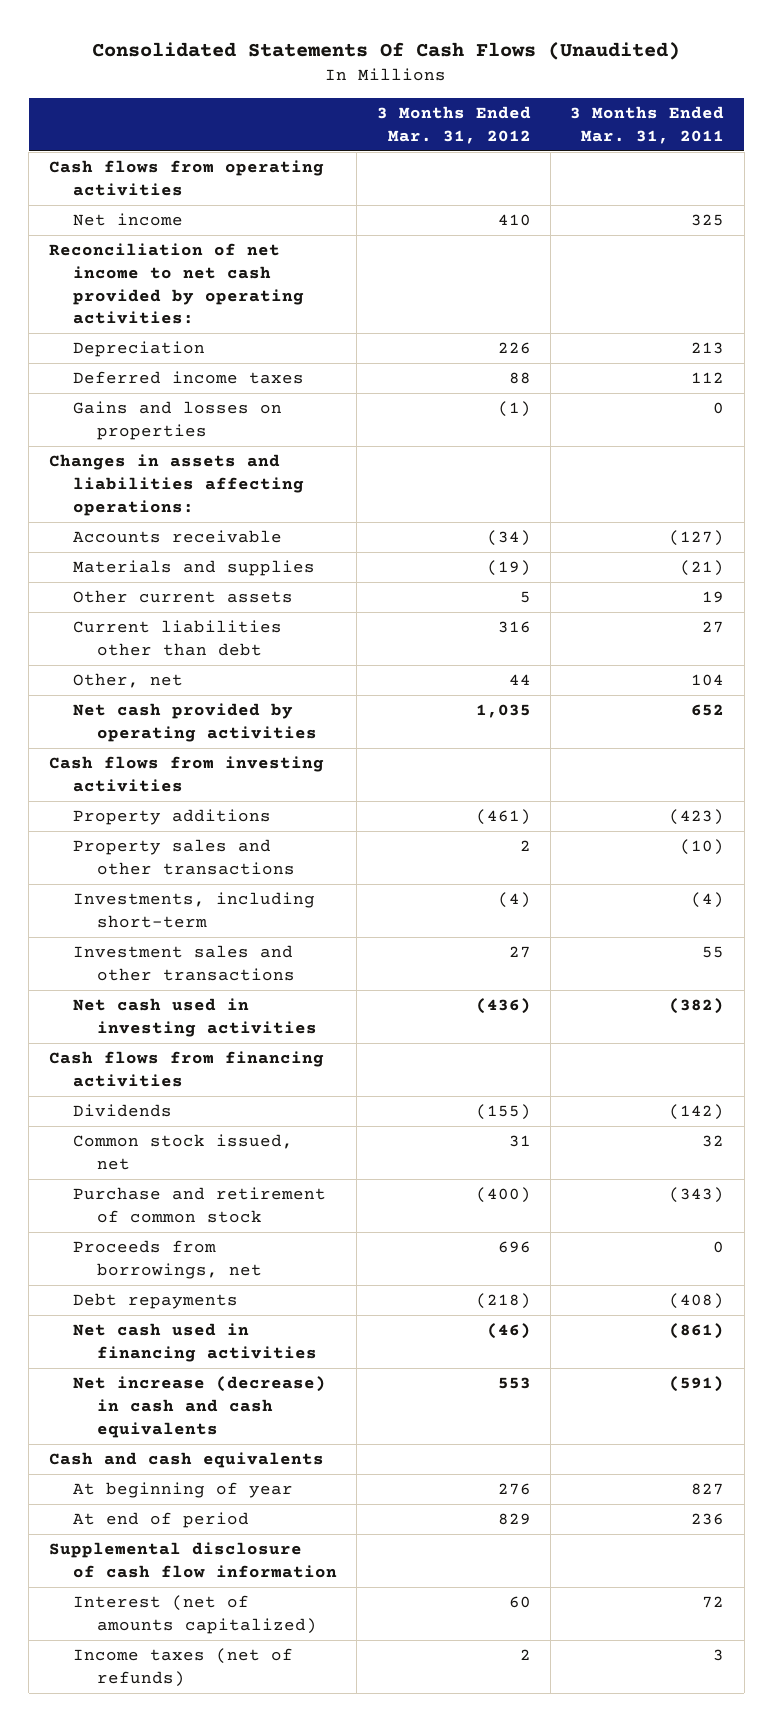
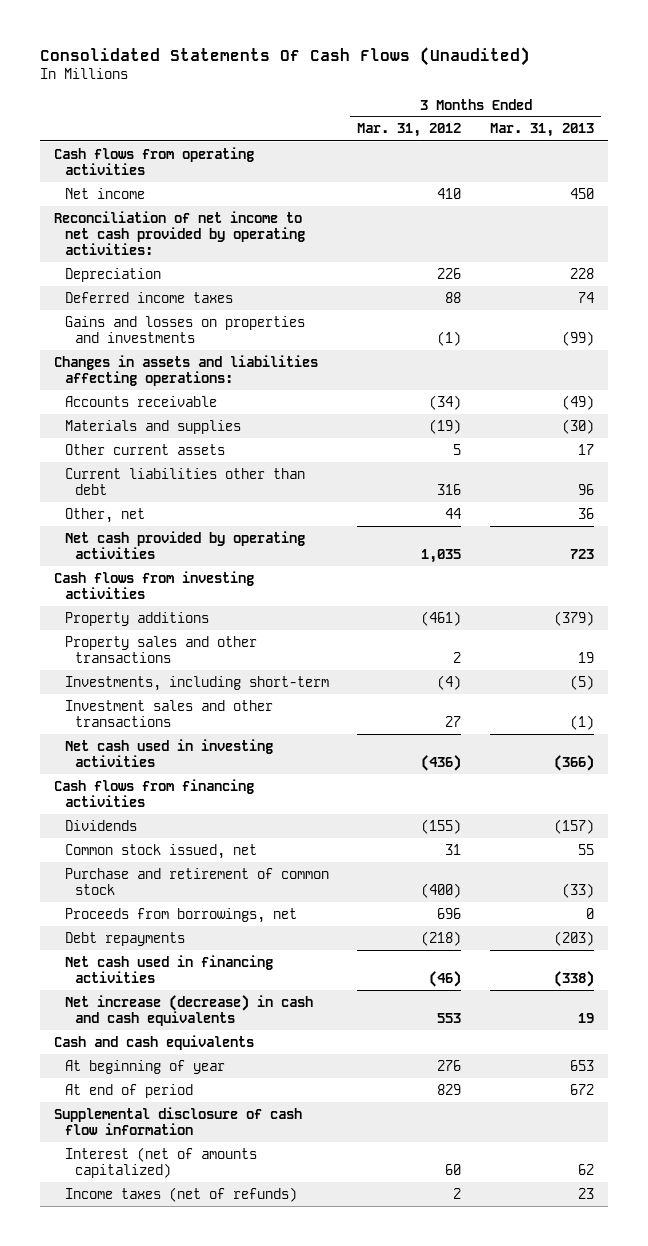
- | 3 Months Ended Mar. 31, 2012 | 3 Months Ended Mar. 31, 2011
+ | 3 Months Ended Mar. 31, 2012 | 3 Months Ended Mar. 31, 2013
- Gains and losses on properties | (1) | 0
+ Gains and losses on properties and investments | (1) | (99)

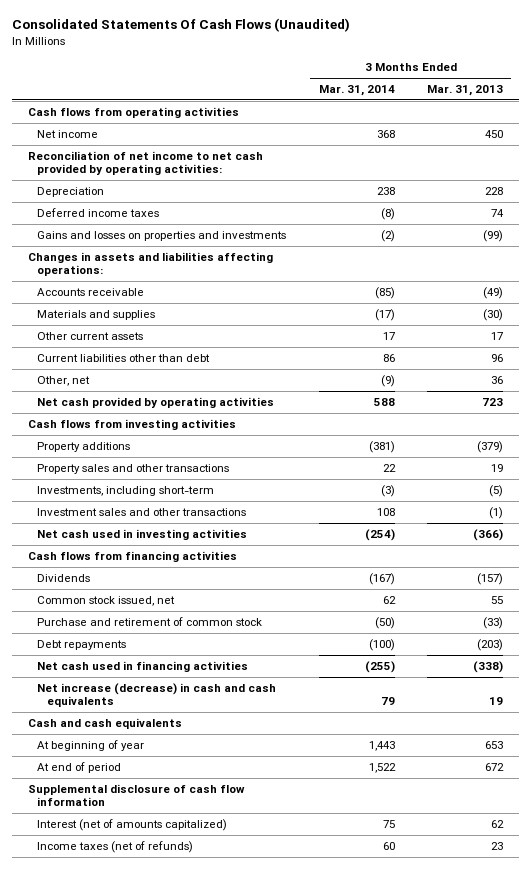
- | 3 Months Ended Mar. 31, 2012 | 3 Months Ended Mar. 31, 2013
+ | 3 Months Ended Mar. 31, 2014 | 3 Months Ended Mar. 31, 2013
- Proceeds from borrowings, net | 696 | 0

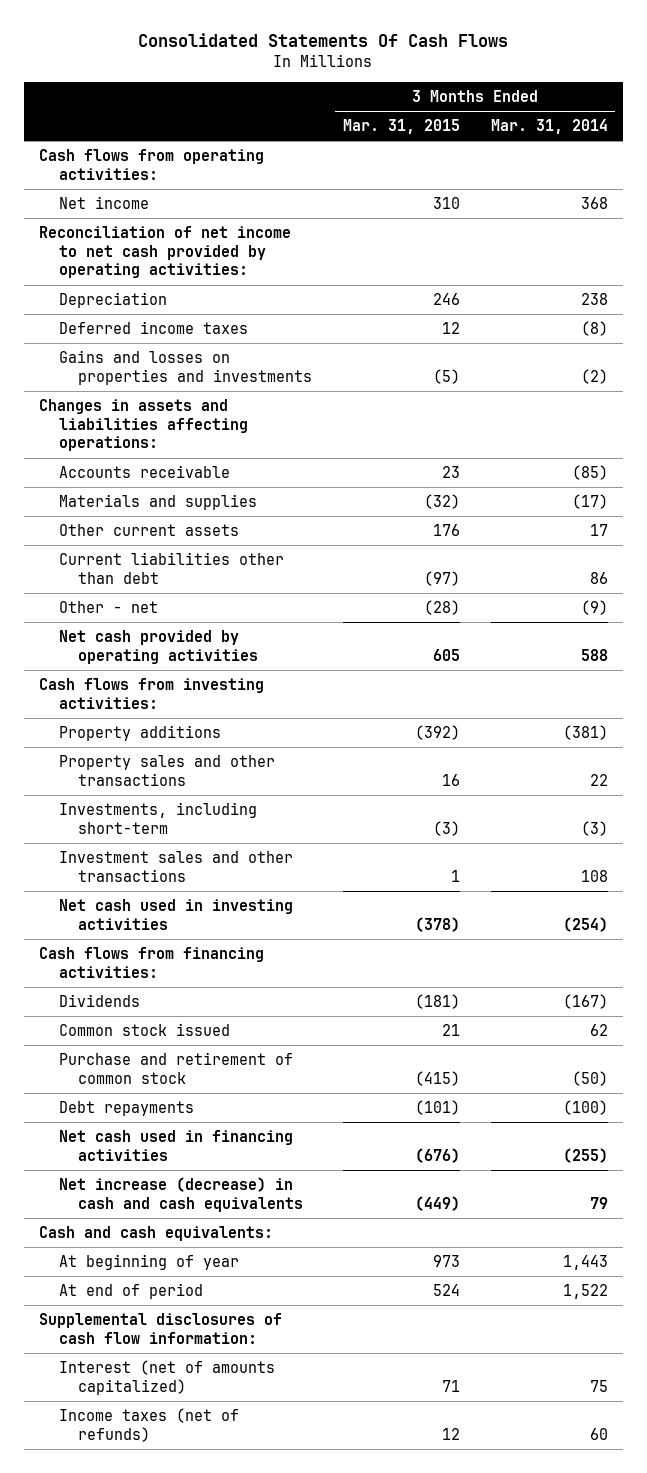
- Consolidated Statements Of Cash Flows (Unaudited)
+ Consolidated Statements Of Cash Flows
- | 3 Months Ended Mar. 31, 2014 | 3 Months Ended Mar. 31, 2013
+ | 3 Months Ended Mar. 31, 2015 | 3 Months Ended Mar. 31, 2014
- Cash flows from operating activities
+ Cash flows from operating activities:
- Other, net | (9) | 36
+ Other - net | (28) | (9)
- Cash flows from investing activities
+ Cash flows from investing activities:
- Cash flows from financing activities
+ Cash flows from financing activities:
- Common stock issued, net | 62 | 55
+ Common stock issued | 21 | 62
- Cash and cash equivalents
+ Cash and cash equivalents:
- Supplemental disclosure of cash flow information
+ Supplemental disclosures of cash flow information:

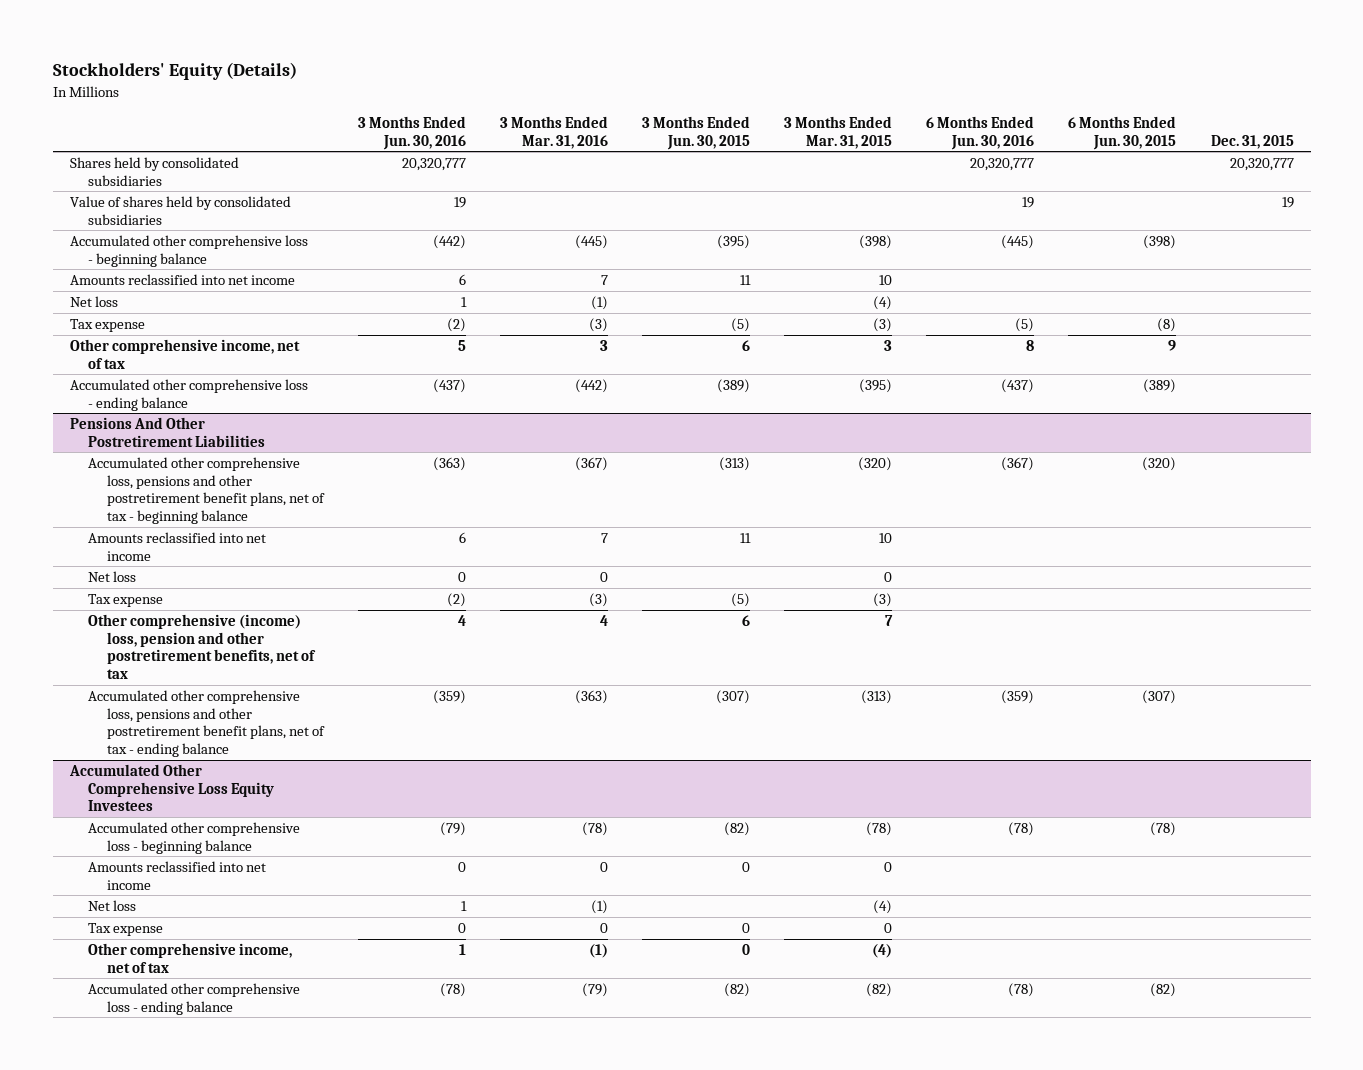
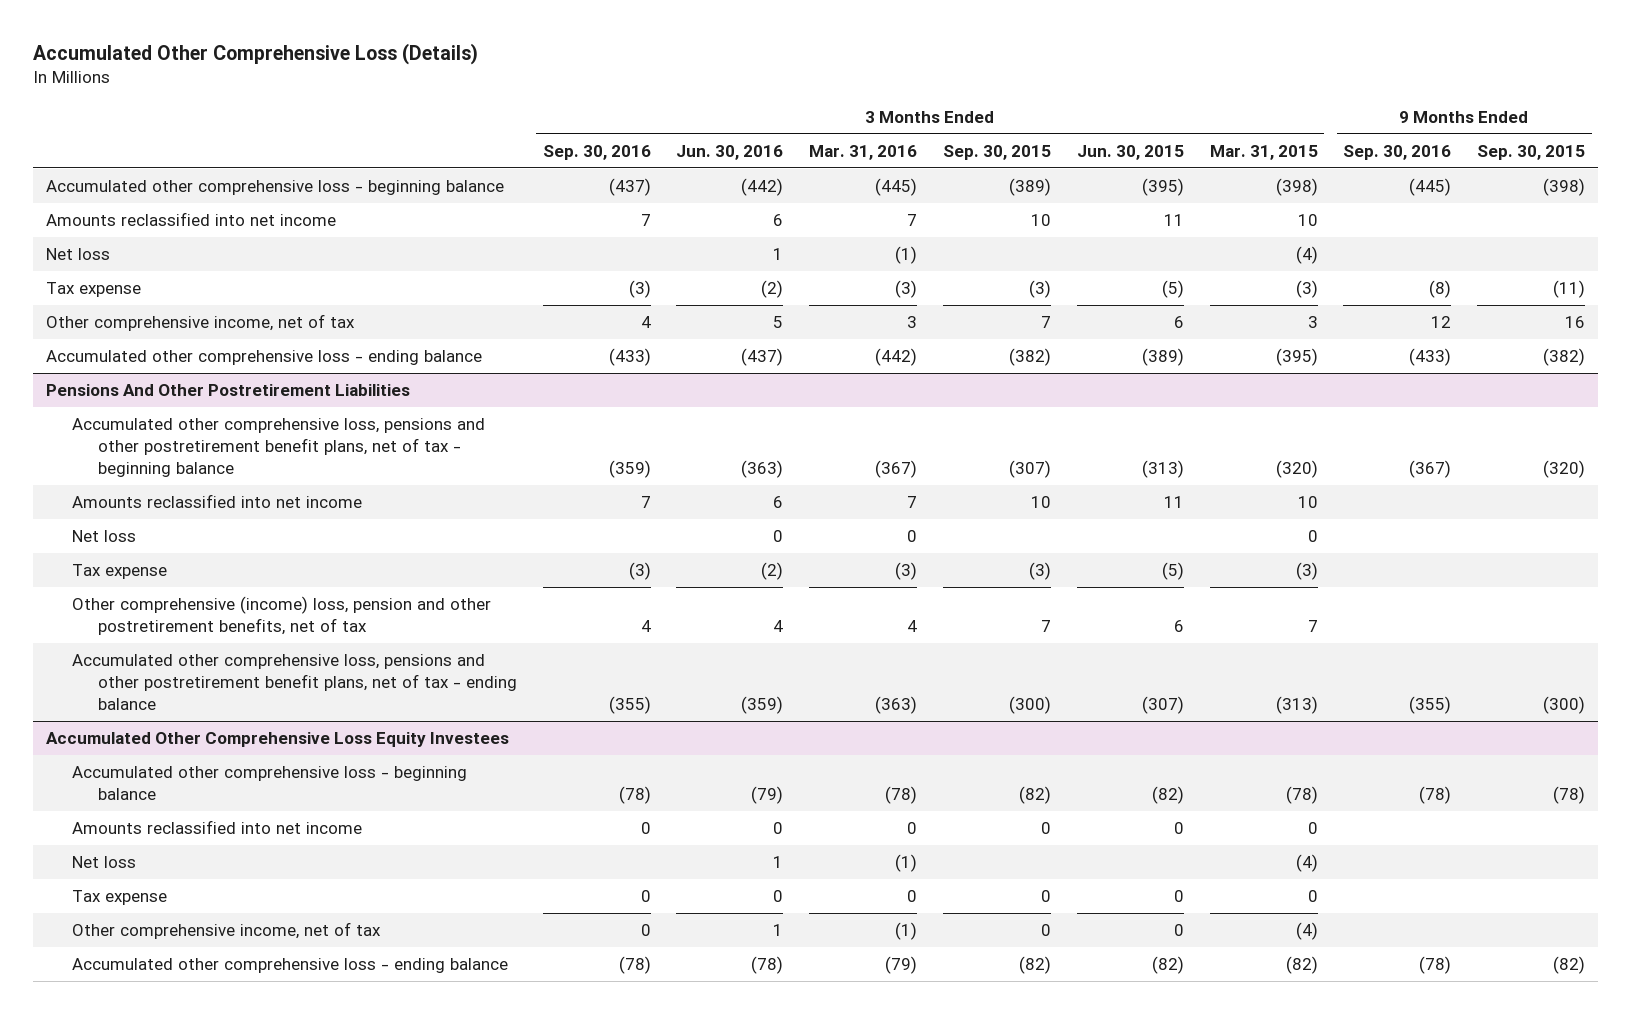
- Stockholders' Equity (Details)
+ Accumulated Other Comprehensive Loss (Details)
- | 3 Months Ended Jun. 30, 2016 | 3 Months Ended Mar. 31, 2016 | 3 Months Ended Jun. 30, 2015 | 3 Months Ended Mar. 31, 2015 | 6 Months Ended Jun. 30, 2016 | 6 Months Ended Jun. 30, 2015 | Dec. 31, 2015
+ | 3 Months Ended Sep. 30, 2016 | 3 Months Ended Jun. 30, 2016 | 3 Months Ended Mar. 31, 2016 | 3 Months Ended Sep. 30, 2015 | 3 Months Ended Jun. 30, 2015 | 3 Months Ended Mar. 31, 2015 | 9 Months Ended Sep. 30, 2016 | 9 Months Ended Sep. 30, 2015
- Shares held by consolidated subsidiaries | 20,320,777 | | | | 20,320,777 | | 20,320,777
- Value of shares held by consolidated subsidiaries | 19 | | | | 19 | | 19

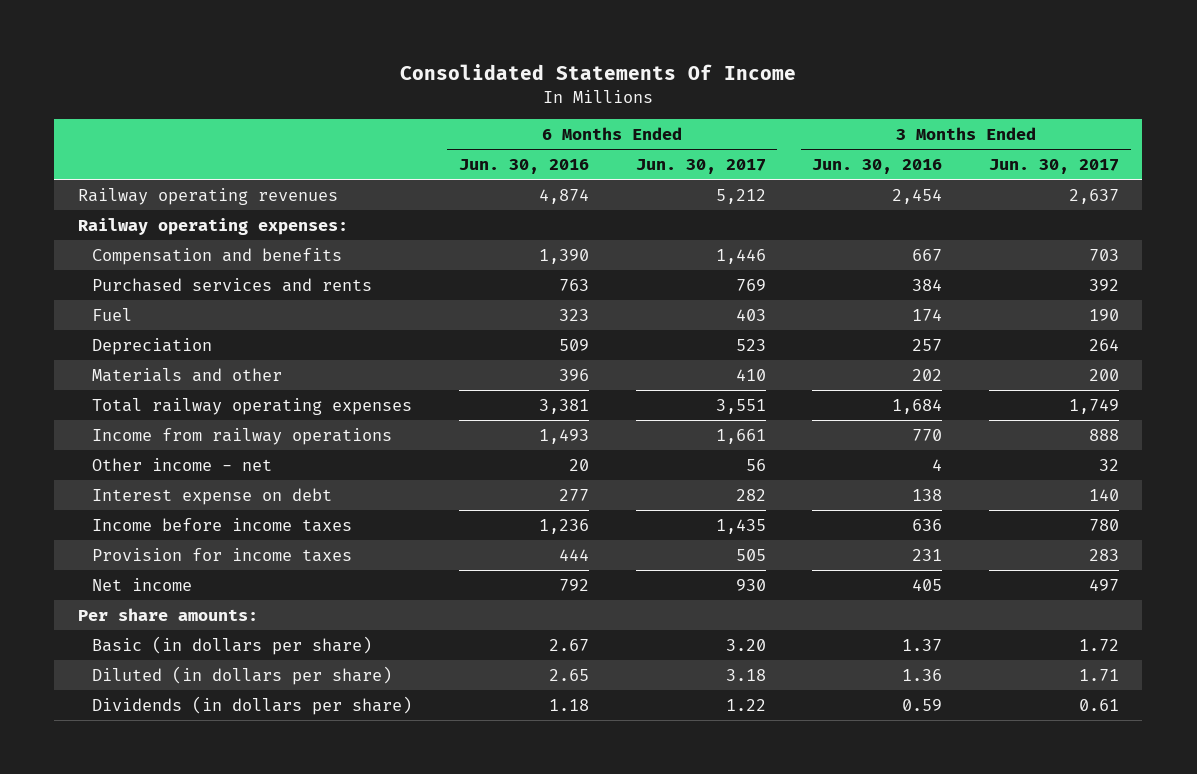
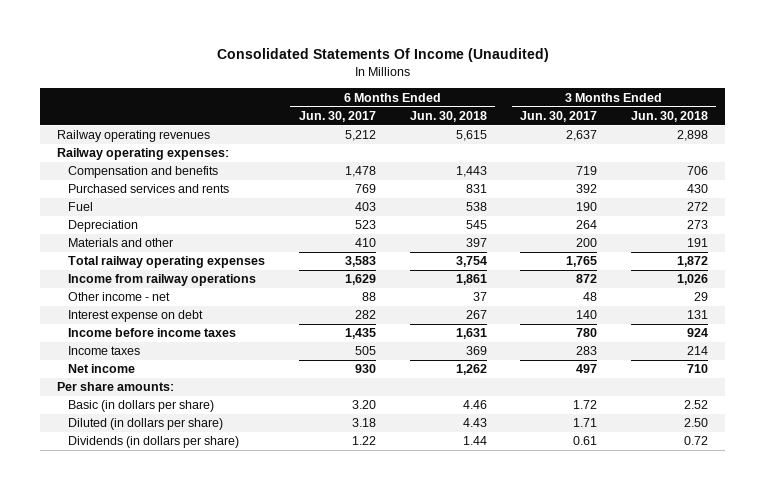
- Consolidated Statements Of Income
+ Consolidated Statements Of Income (Unaudited)
- | 6 Months Ended Jun. 30, 2016 | 6 Months Ended Jun. 30, 2017 | 3 Months Ended Jun. 30, 2016 | 3 Months Ended Jun. 30, 2017
+ | 6 Months Ended Jun. 30, 2017 | 6 Months Ended Jun. 30, 2018 | 3 Months Ended Jun. 30, 2017 | 3 Months Ended Jun. 30, 2018
- Compensation and benefits | 1,390 | 1,446 | 667 | 703
+ Compensation and benefits | 1,478 | 1,443 | 719 | 706
- Total railway operating expenses | 3,381 | 3,551 | 1,684 | 1,749
- Income from railway operations | 1,493 | 1,661 | 770 | 888
- Other income - net | 20 | 56 | 4 | 32
+ Total railway operating expenses | 3,583 | 3,754 | 1,765 | 1,872
+ Income from railway operations | 1,629 | 1,861 | 872 | 1,026
+ Other income - net | 88 | 37 | 48 | 29
- Provision for income taxes | 444 | 505 | 231 | 283
+ Income taxes | 505 | 369 | 283 | 214

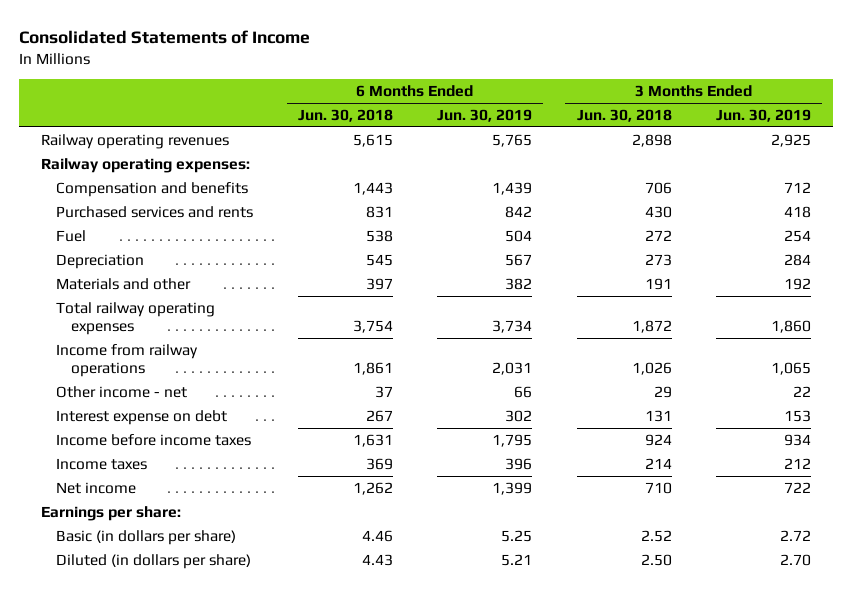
- Consolidated Statements Of Income (Unaudited)
+ Consolidated Statements of Income
- | 6 Months Ended Jun. 30, 2017 | 6 Months Ended Jun. 30, 2018 | 3 Months Ended Jun. 30, 2017 | 3 Months Ended Jun. 30, 2018
+ | 6 Months Ended Jun. 30, 2018 | 6 Months Ended Jun. 30, 2019 | 3 Months Ended Jun. 30, 2018 | 3 Months Ended Jun. 30, 2019
- Per share amounts:
+ Earnings per share:
- Dividends (in dollars per share) | 1.22 | 1.44 | 0.61 | 0.72

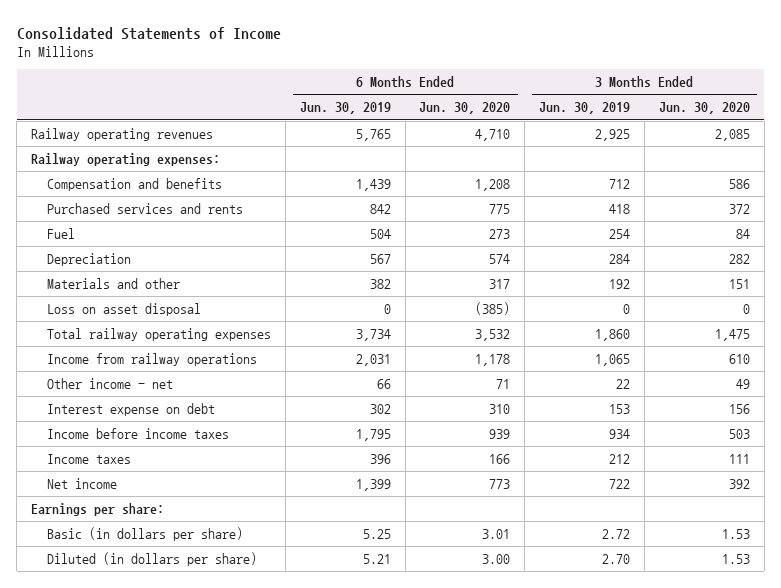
- | 6 Months Ended Jun. 30, 2018 | 6 Months Ended Jun. 30, 2019 | 3 Months Ended Jun. 30, 2018 | 3 Months Ended Jun. 30, 2019
+ | 6 Months Ended Jun. 30, 2019 | 6 Months Ended Jun. 30, 2020 | 3 Months Ended Jun. 30, 2019 | 3 Months Ended Jun. 30, 2020
+ Loss on asset disposal | 0 | (385) | 0 | 0

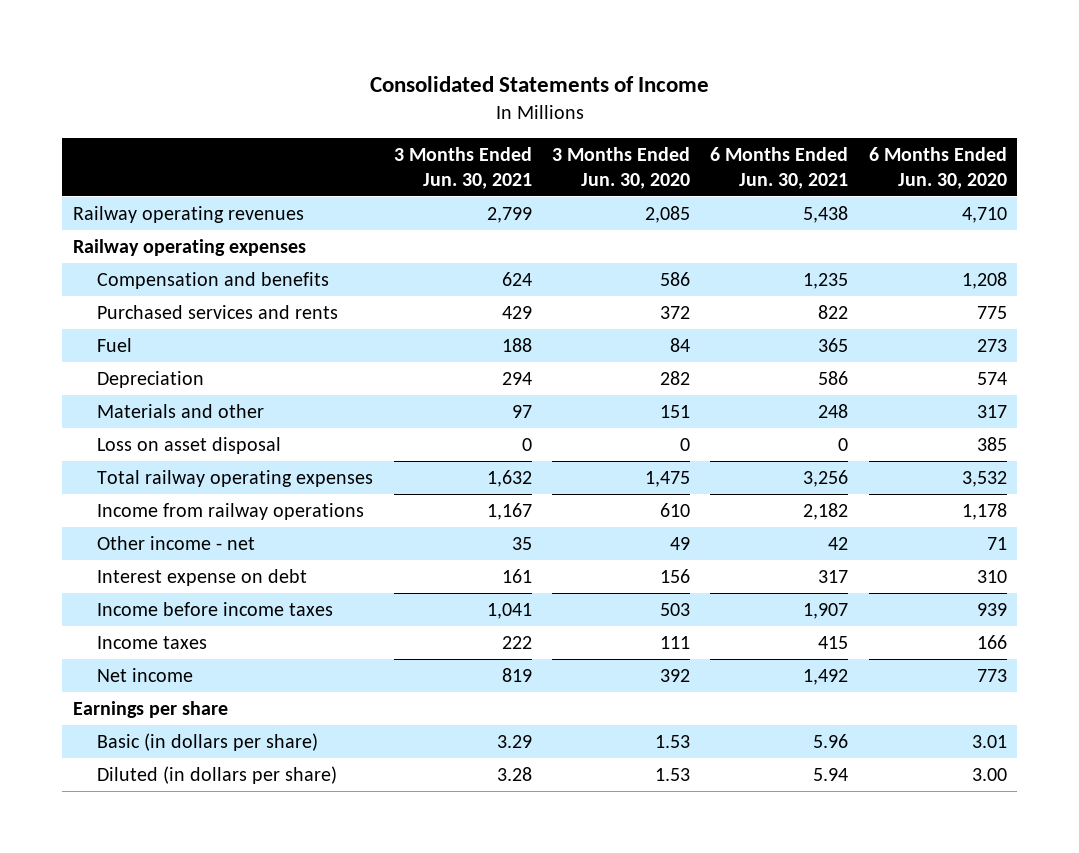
- | 6 Months Ended Jun. 30, 2019 | 6 Months Ended Jun. 30, 2020 | 3 Months Ended Jun. 30, 2019 | 3 Months Ended Jun. 30, 2020
+ | 3 Months Ended Jun. 30, 2021 | 3 Months Ended Jun. 30, 2020 | 6 Months Ended Jun. 30, 2021 | 6 Months Ended Jun. 30, 2020
- Railway operating expenses:
+ Railway operating expenses
- Loss on asset disposal | 0 | (385) | 0 | 0
+ Loss on asset disposal | 0 | 0 | 0 | 385
- Earnings per share:
+ Earnings per share

